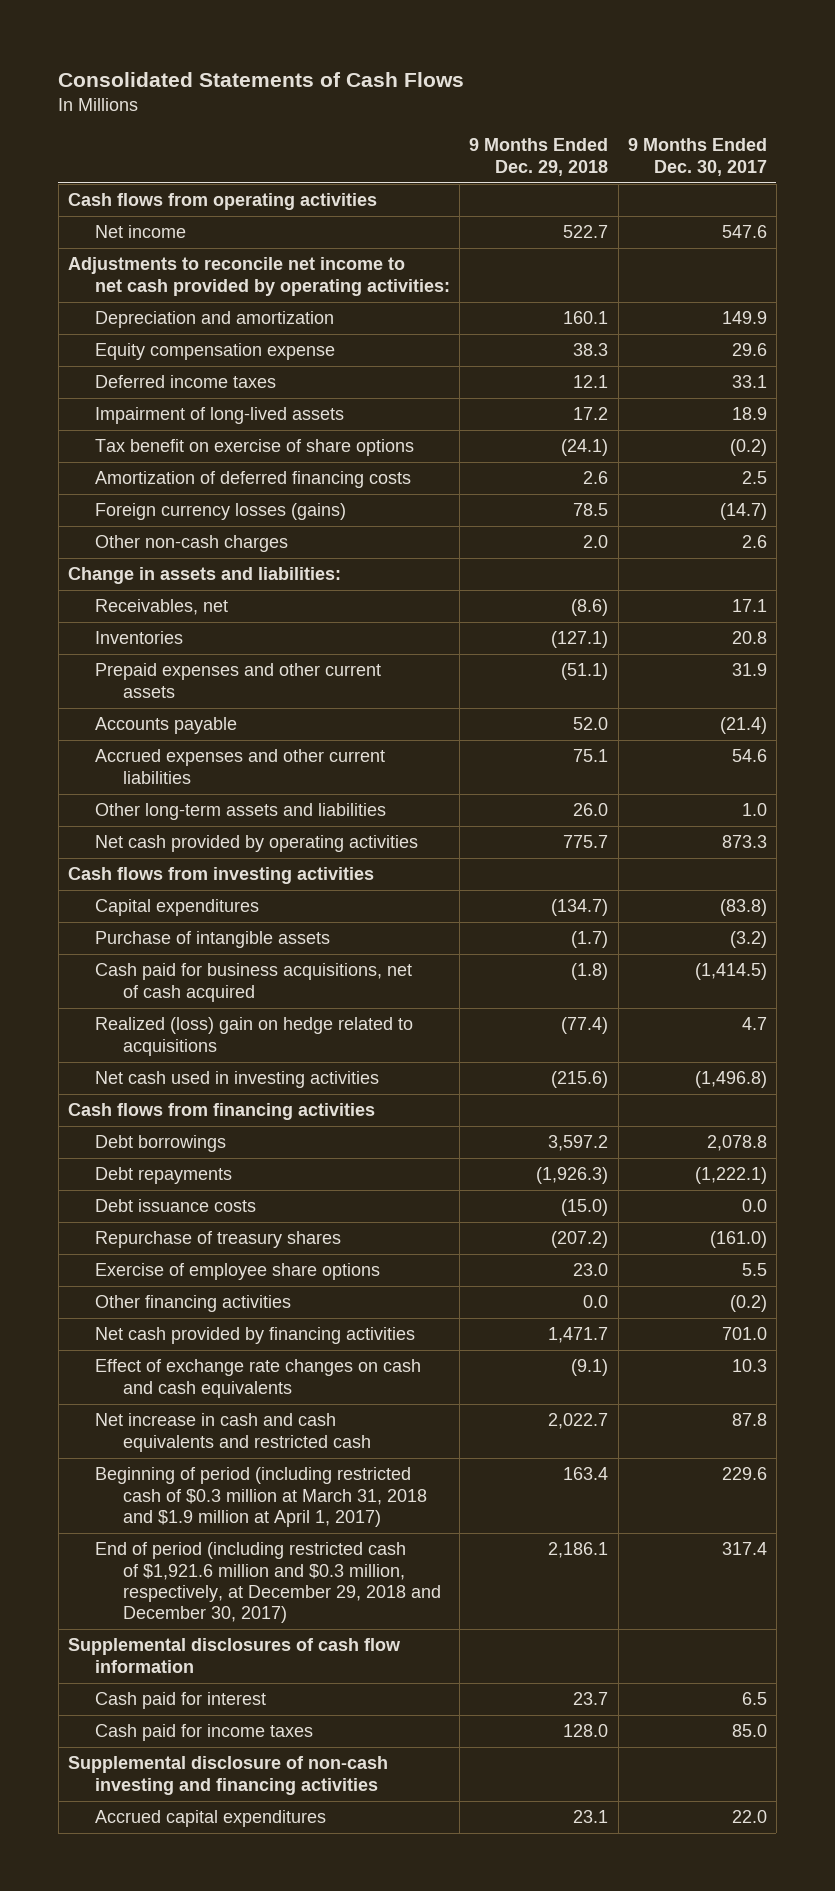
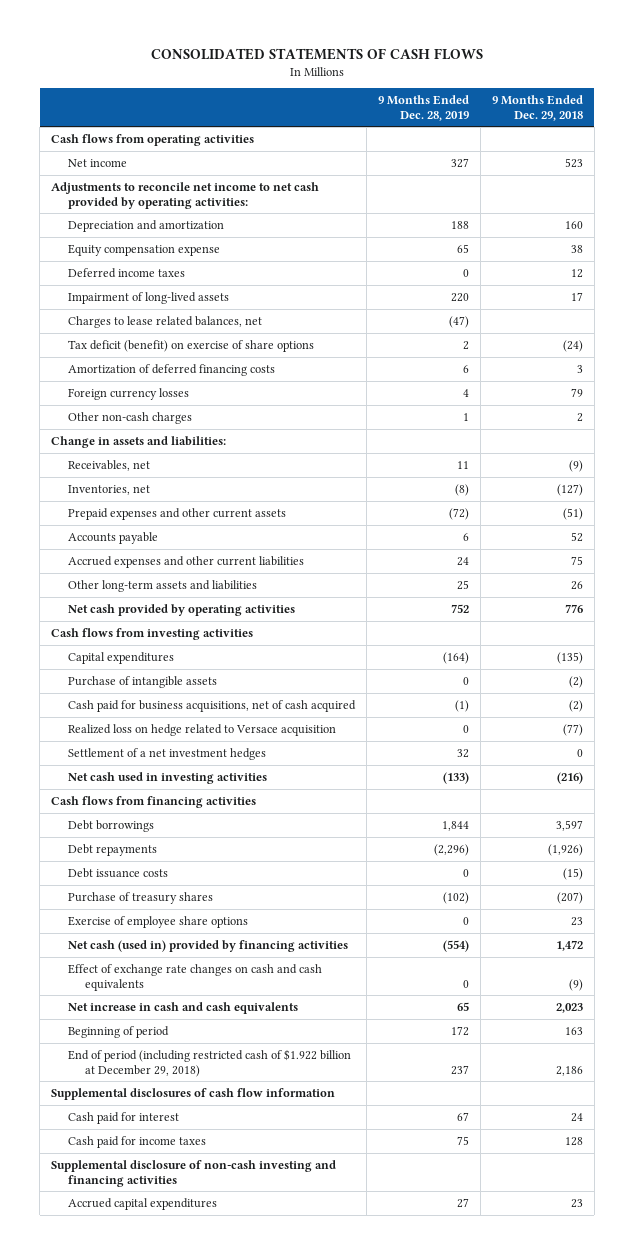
- Consolidated Statements of Cash Flows
+ CONSOLIDATED STATEMENTS OF CASH FLOWS
- | 9 Months Ended Dec. 29, 2018 | 9 Months Ended Dec. 30, 2017
+ | 9 Months Ended Dec. 28, 2019 | 9 Months Ended Dec. 29, 2018
- Net income | 522.7 | 547.6
+ Net income | 327 | 523
- Depreciation and amortization | 160.1 | 149.9
- Equity compensation expense | 38.3 | 29.6
- Deferred income taxes | 12.1 | 33.1
- Impairment of long-lived assets | 17.2 | 18.9
- Tax benefit on exercise of share options | (24.1) | (0.2)
- Amortization of deferred financing costs | 2.6 | 2.5
- Foreign currency losses (gains) | 78.5 | (14.7)
- Other non-cash charges | 2.0 | 2.6
+ Depreciation and amortization | 188 | 160
+ Equity compensation expense | 65 | 38
+ Deferred income taxes | 0 | 12
+ Impairment of long-lived assets | 220 | 17
+ Charges to lease related balances, net | (47) |
+ Tax deficit (benefit) on exercise of share options | 2 | (24)
+ Amortization of deferred financing costs | 6 | 3
+ Foreign currency losses | 4 | 79
+ Other non-cash charges | 1 | 2
- Receivables, net | (8.6) | 17.1
- Inventories | (127.1) | 20.8
- Prepaid expenses and other current assets | (51.1) | 31.9
- Accounts payable | 52.0 | (21.4)
- Accrued expenses and other current liabilities | 75.1 | 54.6
- Other long-term assets and liabilities | 26.0 | 1.0
- Net cash provided by operating activities | 775.7 | 873.3
+ Receivables, net | 11 | (9)
+ Inventories, net | (8) | (127)
+ Prepaid expenses and other current assets | (72) | (51)
+ Accounts payable | 6 | 52
+ Accrued expenses and other current liabilities | 24 | 75
+ Other long-term assets and liabilities | 25 | 26
+ Net cash provided by operating activities | 752 | 776
- Capital expenditures | (134.7) | (83.8)
- Purchase of intangible assets | (1.7) | (3.2)
- Cash paid for business acquisitions, net of cash acquired | (1.8) | (1,414.5)
- Realized (loss) gain on hedge related to acquisitions | (77.4) | 4.7
- Net cash used in investing activities | (215.6) | (1,496.8)
+ Capital expenditures | (164) | (135)
+ Purchase of intangible assets | 0 | (2)
+ Cash paid for business acquisitions, net of cash acquired | (1) | (2)
+ Realized loss on hedge related to Versace acquisition | 0 | (77)
+ Settlement of a net investment hedges | 32 | 0
+ Net cash used in investing activities | (133) | (216)
- Debt borrowings | 3,597.2 | 2,078.8
- Debt repayments | (1,926.3) | (1,222.1)
- Debt issuance costs | (15.0) | 0.0
- Repurchase of treasury shares | (207.2) | (161.0)
- Exercise of employee share options | 23.0 | 5.5
- Other financing activities | 0.0 | (0.2)
- Net cash provided by financing activities | 1,471.7 | 701.0
- Effect of exchange rate changes on cash and cash equivalents | (9.1) | 10.3
- Net increase in cash and cash equivalents and restricted cash | 2,022.7 | 87.8
- Beginning of period (including restricted cash of $0.3 million at March 31, 2018 and $1.9 million at April 1, 2017) | 163.4 | 229.6
- End of period (including restricted cash of $1,921.6 million and $0.3 million, respectively, at December 29, 2018 and December 30, 2017) | 2,186.1 | 317.4
+ Debt borrowings | 1,844 | 3,597
+ Debt repayments | (2,296) | (1,926)
+ Debt issuance costs | 0 | (15)
+ Purchase of treasury shares | (102) | (207)
+ Exercise of employee share options | 0 | 23
+ Net cash (used in) provided by financing activities | (554) | 1,472
+ Effect of exchange rate changes on cash and cash equivalents | 0 | (9)
+ Net increase in cash and cash equivalents | 65 | 2,023
+ Beginning of period | 172 | 163
+ End of period (including restricted cash of $1.922 billion at December 29, 2018) | 237 | 2,186
- Cash paid for interest | 23.7 | 6.5
- Cash paid for income taxes | 128.0 | 85.0
+ Cash paid for interest | 67 | 24
+ Cash paid for income taxes | 75 | 128
- Accrued capital expenditures | 23.1 | 22.0
+ Accrued capital expenditures | 27 | 23

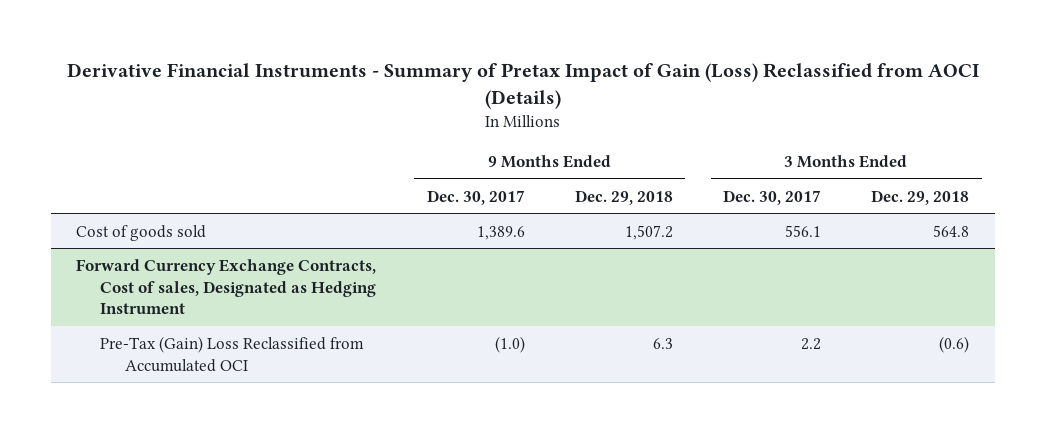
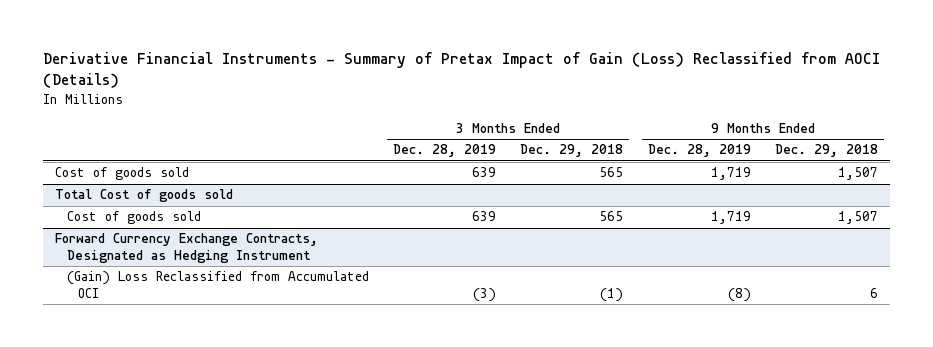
- | 9 Months Ended Dec. 30, 2017 | 9 Months Ended Dec. 29, 2018 | 3 Months Ended Dec. 30, 2017 | 3 Months Ended Dec. 29, 2018
+ | 3 Months Ended Dec. 28, 2019 | 3 Months Ended Dec. 29, 2018 | 9 Months Ended Dec. 28, 2019 | 9 Months Ended Dec. 29, 2018
- Cost of goods sold | 1,389.6 | 1,507.2 | 556.1 | 564.8
- Forward Currency Exchange Contracts, Cost of sales, Designated as Hedging Instrument
- Pre-Tax (Gain) Loss Reclassified from Accumulated OCI | (1.0) | 6.3 | 2.2 | (0.6)
+ Cost of goods sold | 639 | 565 | 1,719 | 1,507
+ Total Cost of goods sold
+ Cost of goods sold | 639 | 565 | 1,719 | 1,507
+ Forward Currency Exchange Contracts, Designated as Hedging Instrument
+ (Gain) Loss Reclassified from Accumulated OCI | (3) | (1) | (8) | 6

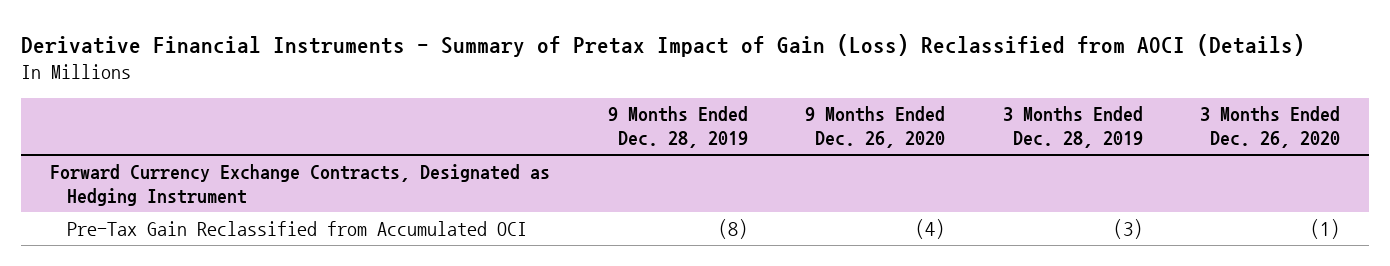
- | 3 Months Ended Dec. 28, 2019 | 3 Months Ended Dec. 29, 2018 | 9 Months Ended Dec. 28, 2019 | 9 Months Ended Dec. 29, 2018
+ | 9 Months Ended Dec. 28, 2019 | 9 Months Ended Dec. 26, 2020 | 3 Months Ended Dec. 28, 2019 | 3 Months Ended Dec. 26, 2020
- Cost of goods sold | 639 | 565 | 1,719 | 1,507
- Total Cost of goods sold
- Cost of goods sold | 639 | 565 | 1,719 | 1,507
@ Forward Currency Exchange Contracts, Designated as Hedging Instrument
- (Gain) Loss Reclassified from Accumulated OCI | (3) | (1) | (8) | 6
+ Pre-Tax Gain Reclassified from Accumulated OCI | (8) | (4) | (3) | (1)

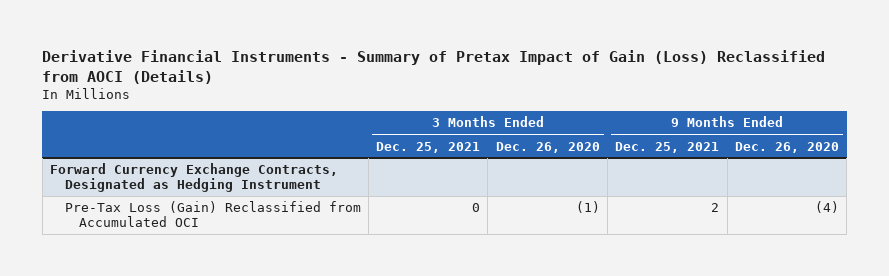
- | 9 Months Ended Dec. 28, 2019 | 9 Months Ended Dec. 26, 2020 | 3 Months Ended Dec. 28, 2019 | 3 Months Ended Dec. 26, 2020
+ | 3 Months Ended Dec. 25, 2021 | 3 Months Ended Dec. 26, 2020 | 9 Months Ended Dec. 25, 2021 | 9 Months Ended Dec. 26, 2020
@ Forward Currency Exchange Contracts, Designated as Hedging Instrument
- Pre-Tax Gain Reclassified from Accumulated OCI | (8) | (4) | (3) | (1)
+ Pre-Tax Loss (Gain) Reclassified from Accumulated OCI | 0 | (1) | 2 | (4)

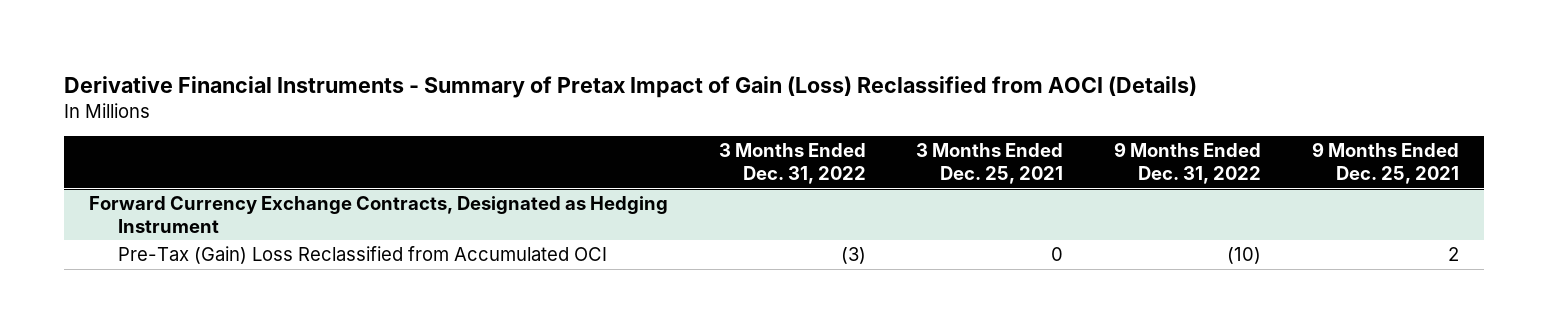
- | 3 Months Ended Dec. 25, 2021 | 3 Months Ended Dec. 26, 2020 | 9 Months Ended Dec. 25, 2021 | 9 Months Ended Dec. 26, 2020
+ | 3 Months Ended Dec. 31, 2022 | 3 Months Ended Dec. 25, 2021 | 9 Months Ended Dec. 31, 2022 | 9 Months Ended Dec. 25, 2021
@ Forward Currency Exchange Contracts, Designated as Hedging Instrument
- Pre-Tax Loss (Gain) Reclassified from Accumulated OCI | 0 | (1) | 2 | (4)
+ Pre-Tax (Gain) Loss Reclassified from Accumulated OCI | (3) | 0 | (10) | 2

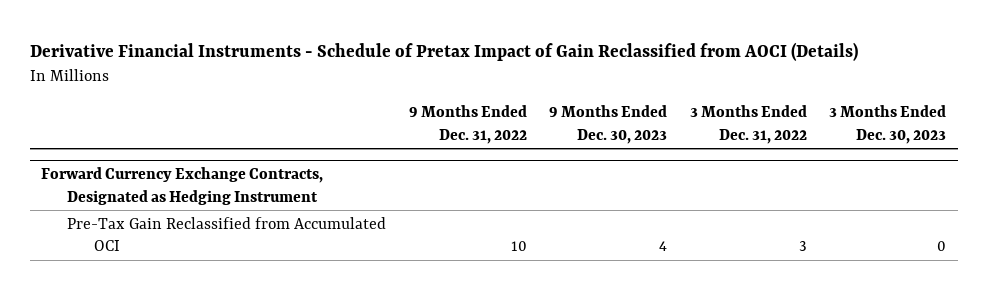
- Derivative Financial Instruments - Summary of Pretax Impact of Gain (Loss) Reclassified from AOCI (Details)
+ Derivative Financial Instruments - Schedule of Pretax Impact of Gain Reclassified from AOCI (Details)
- | 3 Months Ended Dec. 31, 2022 | 3 Months Ended Dec. 25, 2021 | 9 Months Ended Dec. 31, 2022 | 9 Months Ended Dec. 25, 2021
+ | 9 Months Ended Dec. 31, 2022 | 9 Months Ended Dec. 30, 2023 | 3 Months Ended Dec. 31, 2022 | 3 Months Ended Dec. 30, 2023
@ Forward Currency Exchange Contracts, Designated as Hedging Instrument
- Pre-Tax (Gain) Loss Reclassified from Accumulated OCI | (3) | 0 | (10) | 2
+ Pre-Tax Gain Reclassified from Accumulated OCI | 10 | 4 | 3 | 0

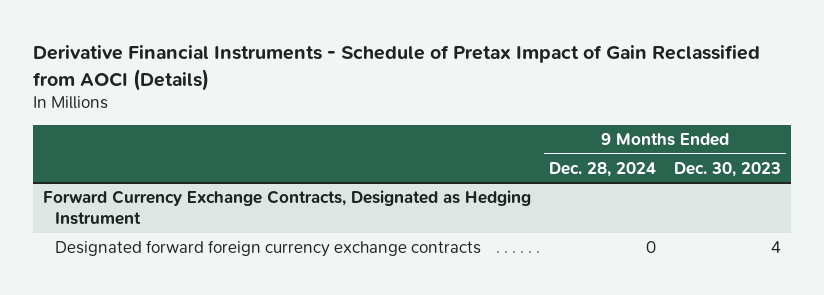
- | 9 Months Ended Dec. 31, 2022 | 9 Months Ended Dec. 30, 2023 | 3 Months Ended Dec. 31, 2022 | 3 Months Ended Dec. 30, 2023
+ | 9 Months Ended Dec. 28, 2024 | 9 Months Ended Dec. 30, 2023
@ Forward Currency Exchange Contracts, Designated as Hedging Instrument
- Pre-Tax Gain Reclassified from Accumulated OCI | 10 | 4 | 3 | 0
+ Designated forward foreign currency exchange contracts | 0 | 4

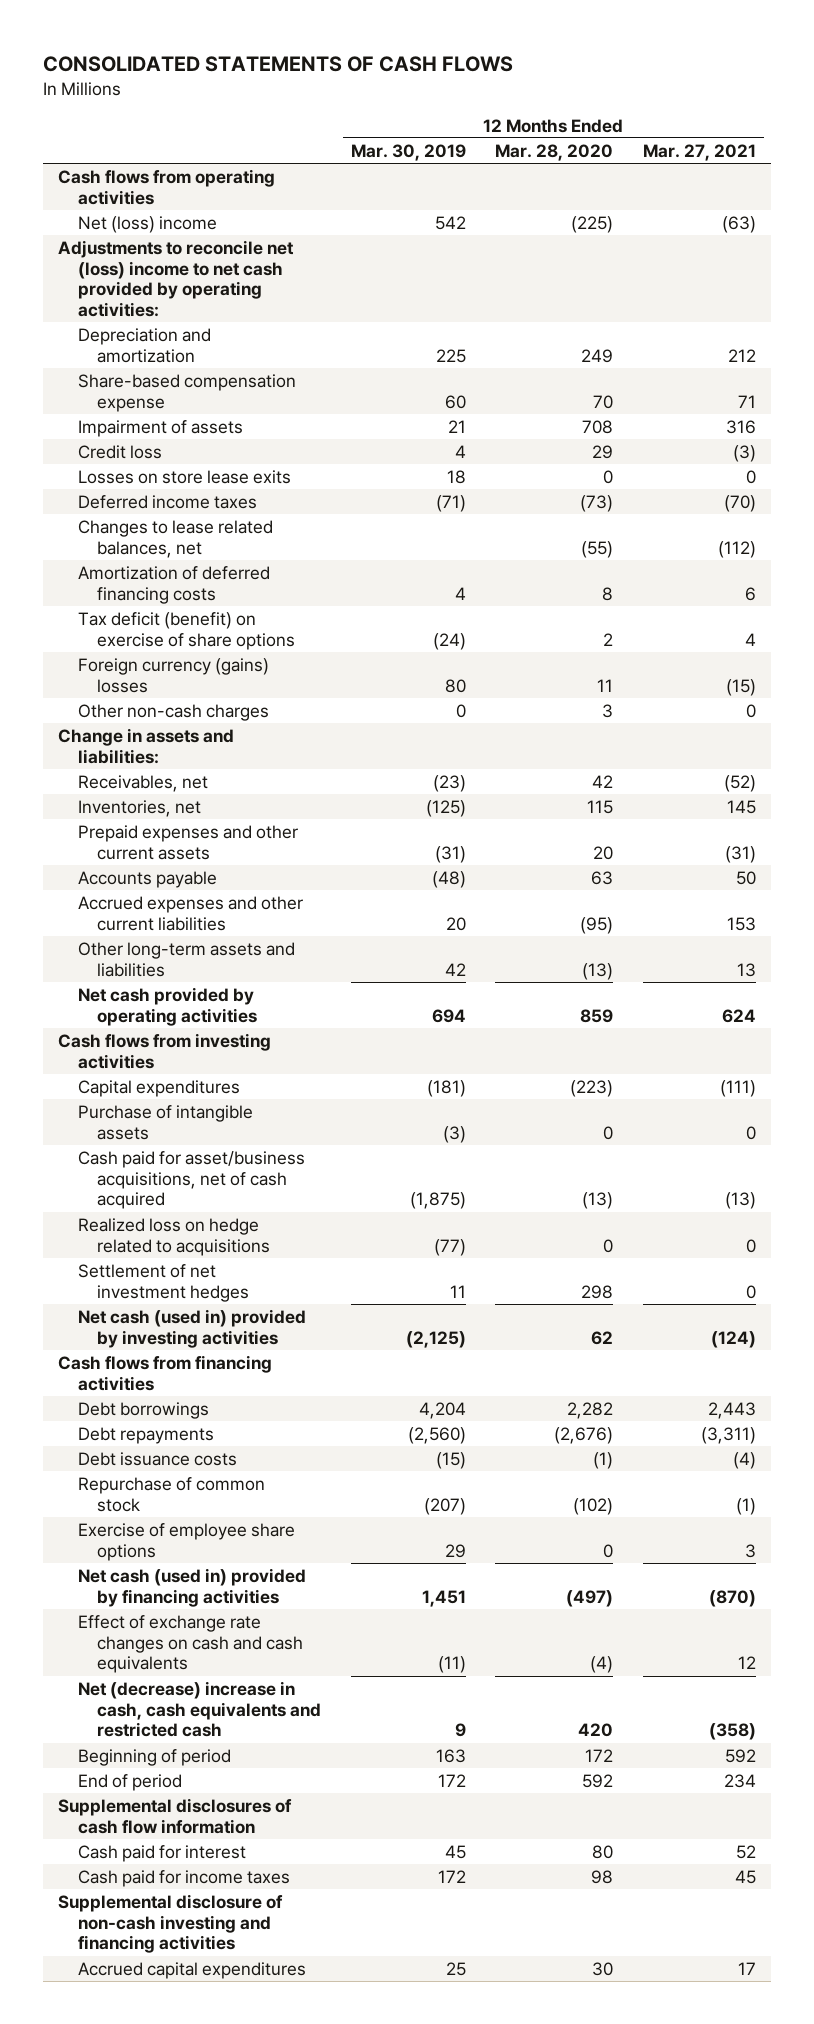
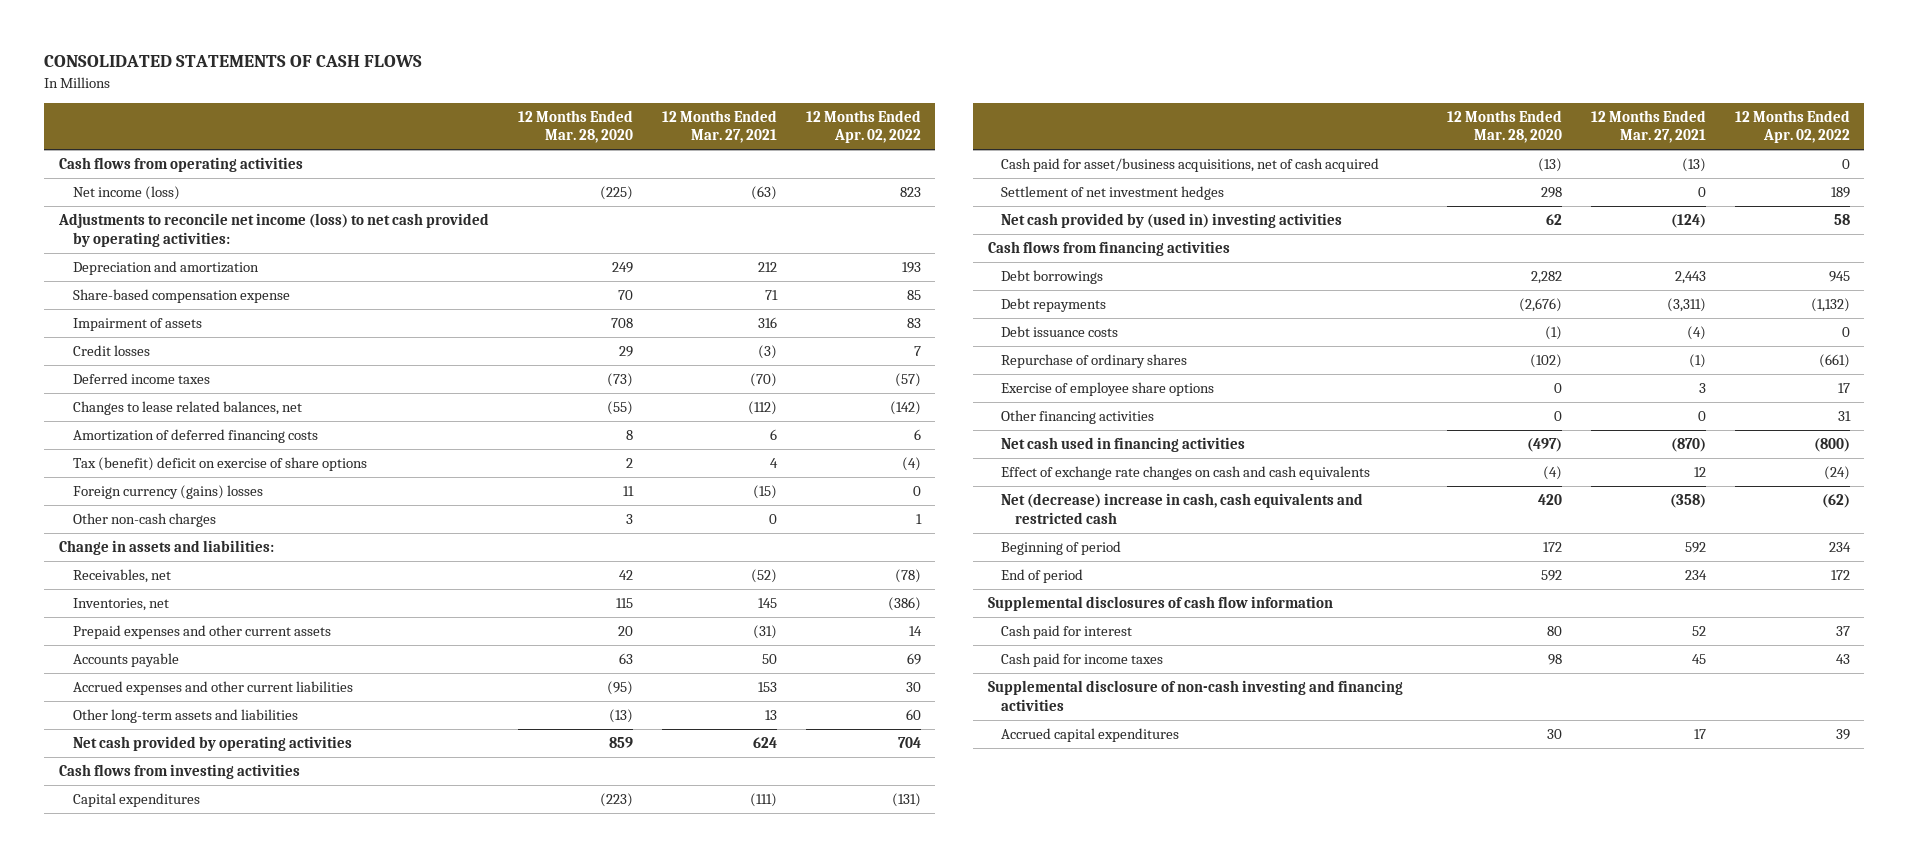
- | 12 Months Ended Mar. 30, 2019 | 12 Months Ended Mar. 28, 2020 | 12 Months Ended Mar. 27, 2021
+ | 12 Months Ended Mar. 28, 2020 | 12 Months Ended Mar. 27, 2021 | 12 Months Ended Apr. 02, 2022
- Net (loss) income | 542 | (225) | (63)
- Adjustments to reconcile net (loss) income to net cash provided by operating activities:
+ Net income (loss) | (225) | (63) | 823
+ Adjustments to reconcile net income (loss) to net cash provided by operating activities:
- Credit loss | 4 | 29 | (3)
- Losses on store lease exits | 18 | 0 | 0
+ Credit losses | 29 | (3) | 7
- Tax deficit (benefit) on exercise of share options | (24) | 2 | 4
+ Tax (benefit) deficit on exercise of share options | 2 | 4 | (4)
- Purchase of intangible assets | (3) | 0 | 0
- Realized loss on hedge related to acquisitions | (77) | 0 | 0
- Net cash (used in) provided by investing activities | (2,125) | 62 | (124)
+ Net cash provided by (used in) investing activities | 62 | (124) | 58
- Repurchase of common stock | (207) | (102) | (1)
+ Repurchase of ordinary shares | (102) | (1) | (661)
- Net cash (used in) provided by financing activities | 1,451 | (497) | (870)
+ Other financing activities | 0 | 0 | 31
+ Net cash used in financing activities | (497) | (870) | (800)

